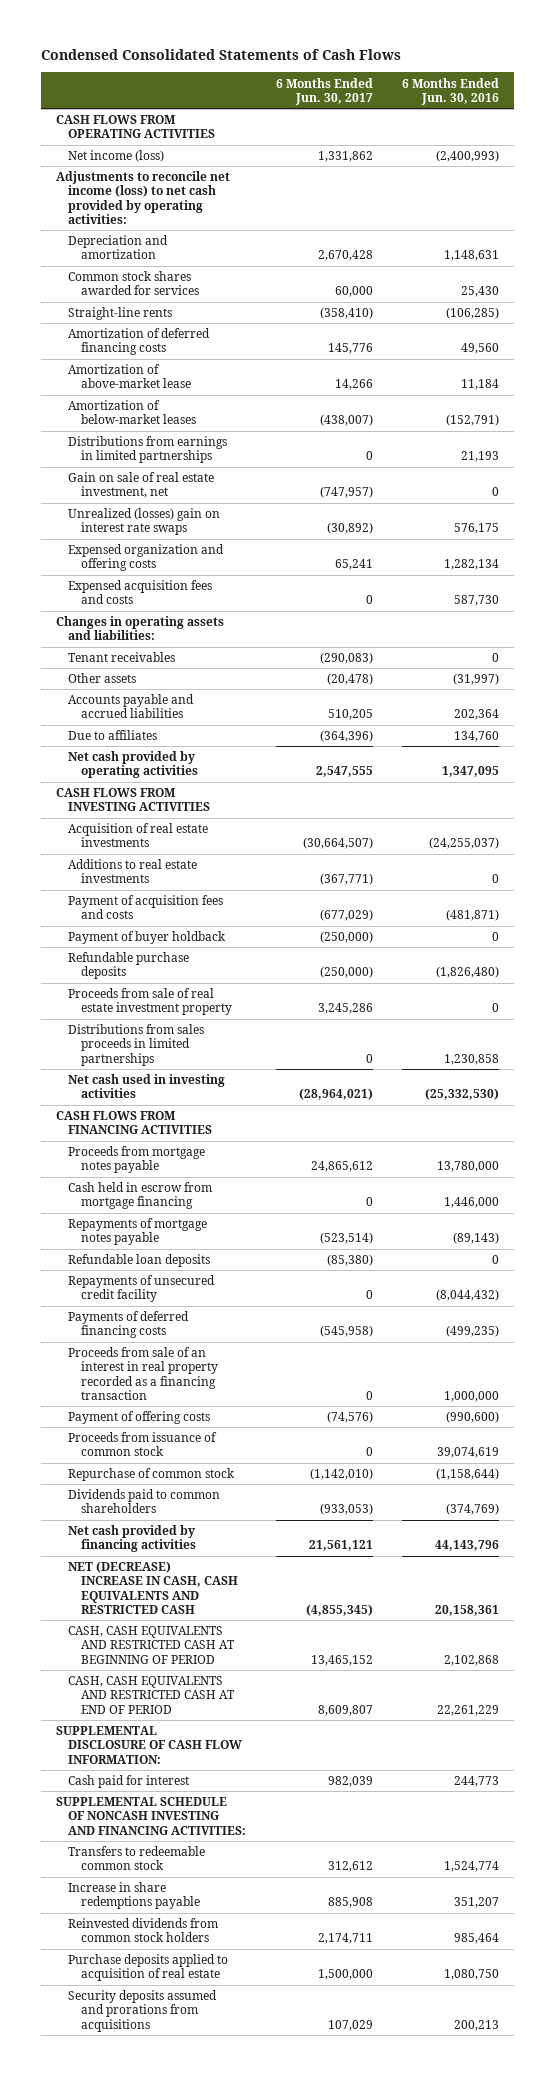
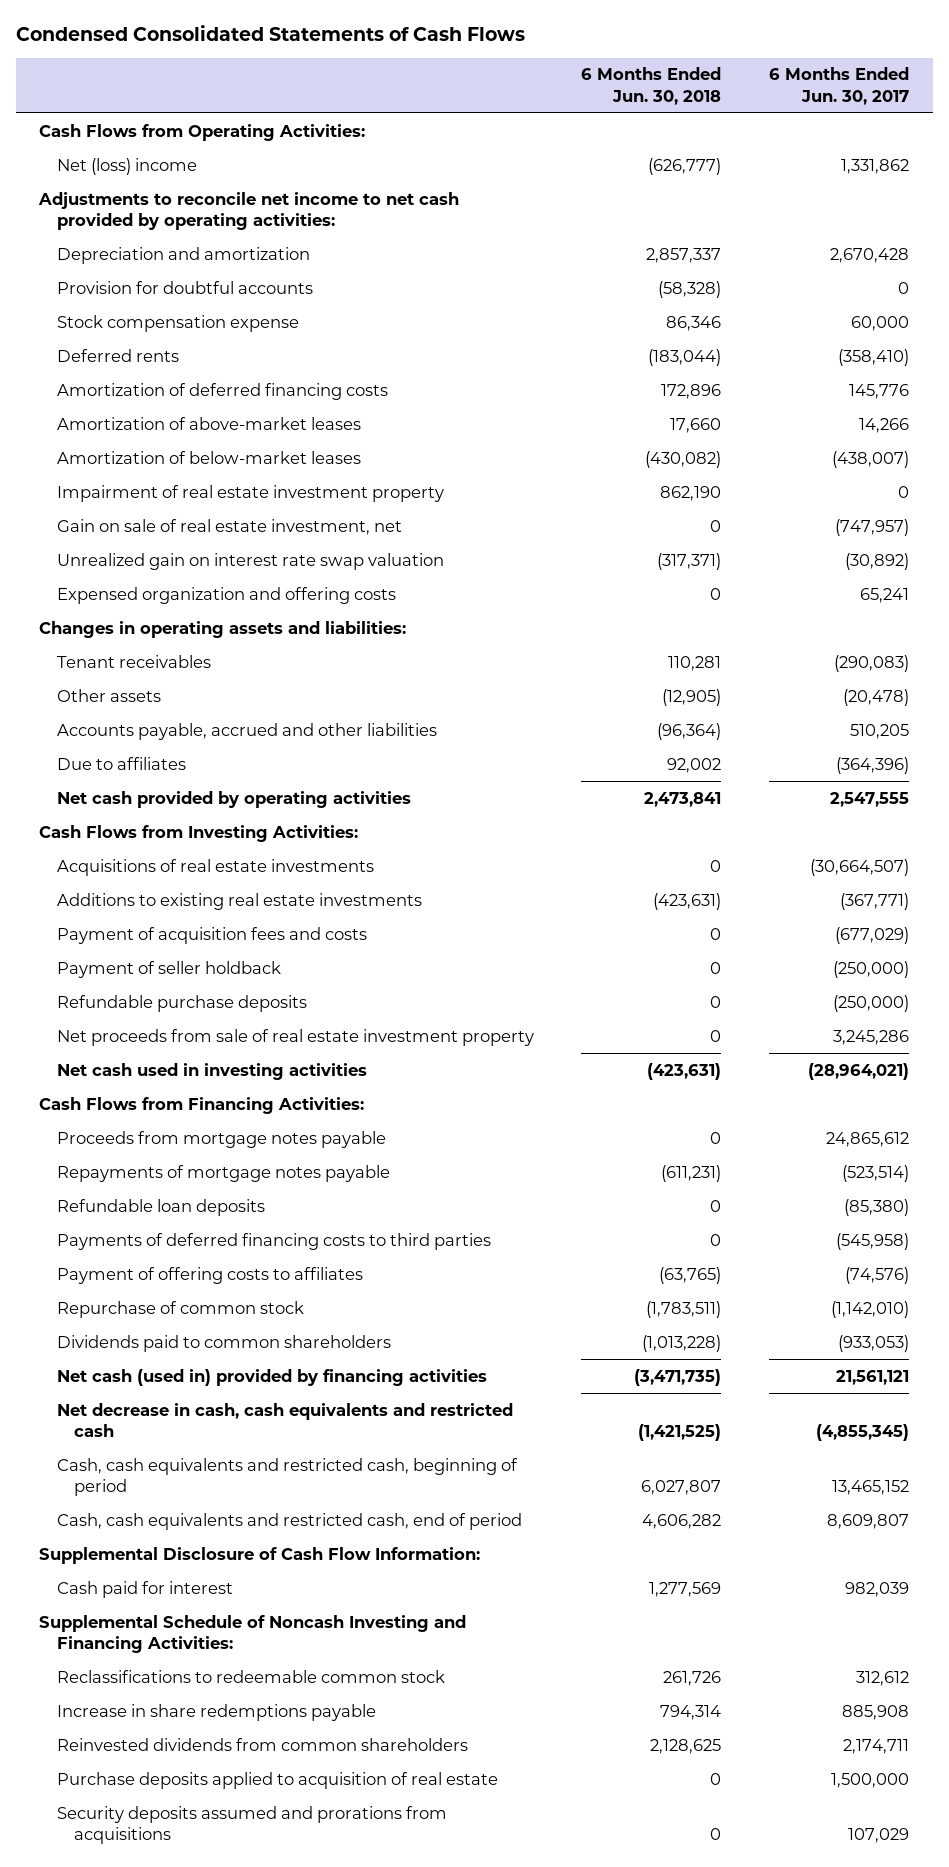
- | 6 Months Ended Jun. 30, 2017 | 6 Months Ended Jun. 30, 2016
+ | 6 Months Ended Jun. 30, 2018 | 6 Months Ended Jun. 30, 2017
- CASH FLOWS FROM OPERATING ACTIVITIES
- Net income (loss) | 1,331,862 | (2,400,993)
- Adjustments to reconcile net income (loss) to net cash provided by operating activities:
+ Cash Flows from Operating Activities:
+ Net (loss) income | (626,777) | 1,331,862
+ Adjustments to reconcile net income to net cash provided by operating activities:
- Common stock shares awarded for services | 60,000 | 25,430
- Straight-line rents | (358,410) | (106,285)
+ Provision for doubtful accounts | (58,328) | 0
+ Stock compensation expense | 86,346 | 60,000
+ Deferred rents | (183,044) | (358,410)
- Amortization of above-market lease | 14,266 | 11,184
+ Amortization of above-market leases | 17,660 | 14,266
- Distributions from earnings in limited partnerships | 0 | 21,193
+ Impairment of real estate investment property | 862,190 | 0
- Unrealized (losses) gain on interest rate swaps | (30,892) | 576,175
+ Unrealized gain on interest rate swap valuation | (317,371) | (30,892)
- Expensed acquisition fees and costs | 0 | 587,730
- Accounts payable and accrued liabilities | 510,205 | 202,364
+ Accounts payable, accrued and other liabilities | (96,364) | 510,205
- CASH FLOWS FROM INVESTING ACTIVITIES
- Acquisition of real estate investments | (30,664,507) | (24,255,037)
- Additions to real estate investments | (367,771) | 0
+ Cash Flows from Investing Activities:
+ Acquisitions of real estate investments | 0 | (30,664,507)
+ Additions to existing real estate investments | (423,631) | (367,771)
- Payment of buyer holdback | (250,000) | 0
+ Payment of seller holdback | 0 | (250,000)
- Proceeds from sale of real estate investment property | 3,245,286 | 0
- Distributions from sales proceeds in limited partnerships | 0 | 1,230,858
+ Net proceeds from sale of real estate investment property | 0 | 3,245,286
- CASH FLOWS FROM FINANCING ACTIVITIES
+ Cash Flows from Financing Activities:
- Cash held in escrow from mortgage financing | 0 | 1,446,000
- Repayments of unsecured credit facility | 0 | (8,044,432)
- Payments of deferred financing costs | (545,958) | (499,235)
- Proceeds from sale of an interest in real property recorded as a financing transaction | 0 | 1,000,000
- Payment of offering costs | (74,576) | (990,600)
- Proceeds from issuance of common stock | 0 | 39,074,619
+ Payments of deferred financing costs to third parties | 0 | (545,958)
+ Payment of offering costs to affiliates | (63,765) | (74,576)
- Net cash provided by financing activities | 21,561,121 | 44,143,796
- NET (DECREASE) INCREASE IN CASH, CASH EQUIVALENTS AND RESTRICTED CASH | (4,855,345) | 20,158,361
- CASH, CASH EQUIVALENTS AND RESTRICTED CASH AT BEGINNING OF PERIOD | 13,465,152 | 2,102,868
- CASH, CASH EQUIVALENTS AND RESTRICTED CASH AT END OF PERIOD | 8,609,807 | 22,261,229
- SUPPLEMENTAL DISCLOSURE OF CASH FLOW INFORMATION:
+ Net cash (used in) provided by financing activities | (3,471,735) | 21,561,121
+ Net decrease in cash, cash equivalents and restricted cash | (1,421,525) | (4,855,345)
+ Cash, cash equivalents and restricted cash, beginning of period | 6,027,807 | 13,465,152
+ Cash, cash equivalents and restricted cash, end of period | 4,606,282 | 8,609,807
+ Supplemental Disclosure of Cash Flow Information:
- SUPPLEMENTAL SCHEDULE OF NONCASH INVESTING AND FINANCING ACTIVITIES:
- Transfers to redeemable common stock | 312,612 | 1,524,774
+ Supplemental Schedule of Noncash Investing and Financing Activities:
+ Reclassifications to redeemable common stock | 261,726 | 312,612
- Reinvested dividends from common stock holders | 2,174,711 | 985,464
+ Reinvested dividends from common shareholders | 2,128,625 | 2,174,711

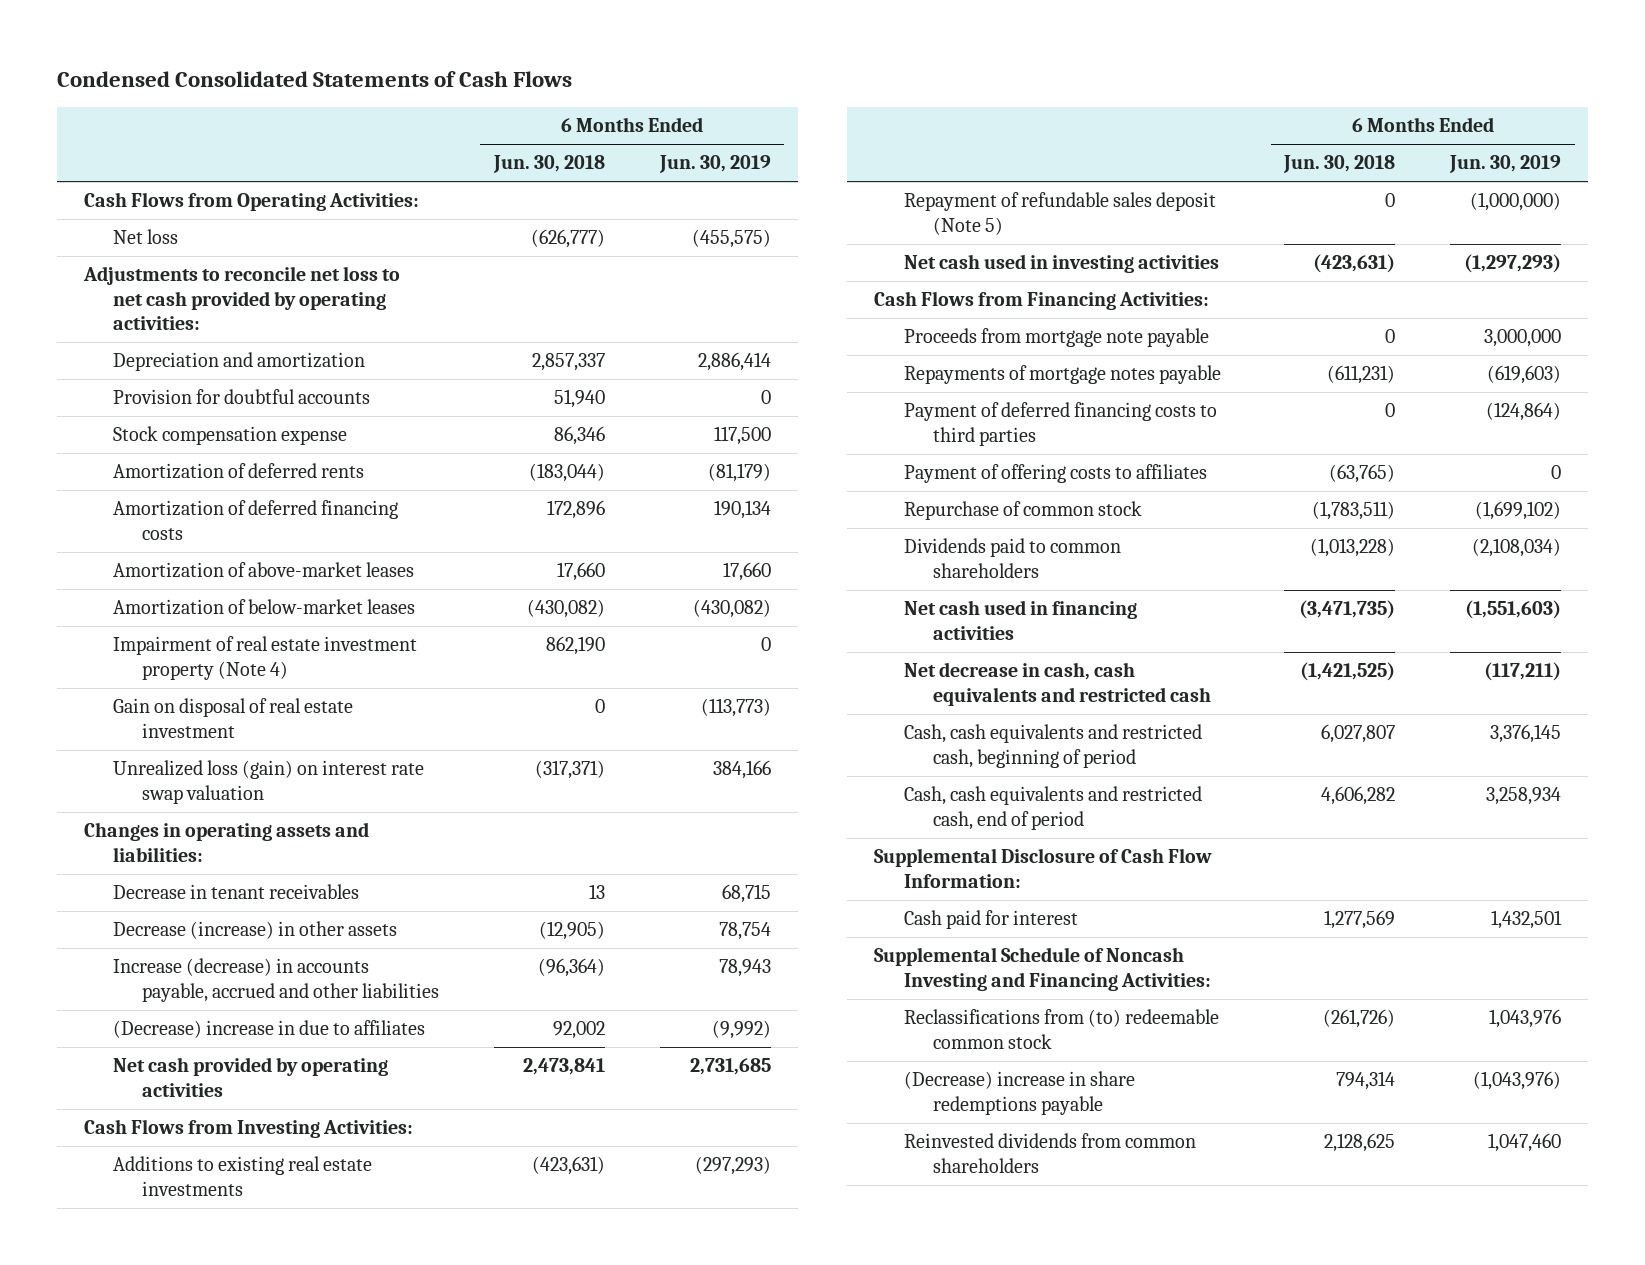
- | 6 Months Ended Jun. 30, 2018 | 6 Months Ended Jun. 30, 2017
+ | 6 Months Ended Jun. 30, 2018 | 6 Months Ended Jun. 30, 2019
- Net (loss) income | (626,777) | 1,331,862
- Adjustments to reconcile net income to net cash provided by operating activities:
+ Net loss | (626,777) | (455,575)
+ Adjustments to reconcile net loss to net cash provided by operating activities:
- Provision for doubtful accounts | (58,328) | 0
+ Provision for doubtful accounts | 51,940 | 0
- Deferred rents | (183,044) | (358,410)
+ Amortization of deferred rents | (183,044) | (81,179)
- Impairment of real estate investment property | 862,190 | 0
- Gain on sale of real estate investment, net | 0 | (747,957)
- Unrealized gain on interest rate swap valuation | (317,371) | (30,892)
- Expensed organization and offering costs | 0 | 65,241
+ Impairment of real estate investment property (Note 4) | 862,190 | 0
+ Gain on disposal of real estate investment | 0 | (113,773)
+ Unrealized loss (gain) on interest rate swap valuation | (317,371) | 384,166
- Tenant receivables | 110,281 | (290,083)
- Other assets | (12,905) | (20,478)
- Accounts payable, accrued and other liabilities | (96,364) | 510,205
- Due to affiliates | 92,002 | (364,396)
+ Decrease in tenant receivables | 13 | 68,715
+ Decrease (increase) in other assets | (12,905) | 78,754
+ Increase (decrease) in accounts payable, accrued and other liabilities | (96,364) | 78,943
+ (Decrease) increase in due to affiliates | 92,002 | (9,992)
- Acquisitions of real estate investments | 0 | (30,664,507)
- Payment of acquisition fees and costs | 0 | (677,029)
- Payment of seller holdback | 0 | (250,000)
- Refundable purchase deposits | 0 | (250,000)
- Net proceeds from sale of real estate investment property | 0 | 3,245,286
+ Repayment of refundable sales deposit (Note 5) | 0 | (1,000,000)
- Proceeds from mortgage notes payable | 0 | 24,865,612
+ Proceeds from mortgage note payable | 0 | 3,000,000
- Refundable loan deposits | 0 | (85,380)
- Payments of deferred financing costs to third parties | 0 | (545,958)
+ Payment of deferred financing costs to third parties | 0 | (124,864)
- Net cash (used in) provided by financing activities | (3,471,735) | 21,561,121
+ Net cash used in financing activities | (3,471,735) | (1,551,603)
- Reclassifications to redeemable common stock | 261,726 | 312,612
- Increase in share redemptions payable | 794,314 | 885,908
+ Reclassifications from (to) redeemable common stock | (261,726) | 1,043,976
+ (Decrease) increase in share redemptions payable | 794,314 | (1,043,976)
- Purchase deposits applied to acquisition of real estate | 0 | 1,500,000
- Security deposits assumed and prorations from acquisitions | 0 | 107,029

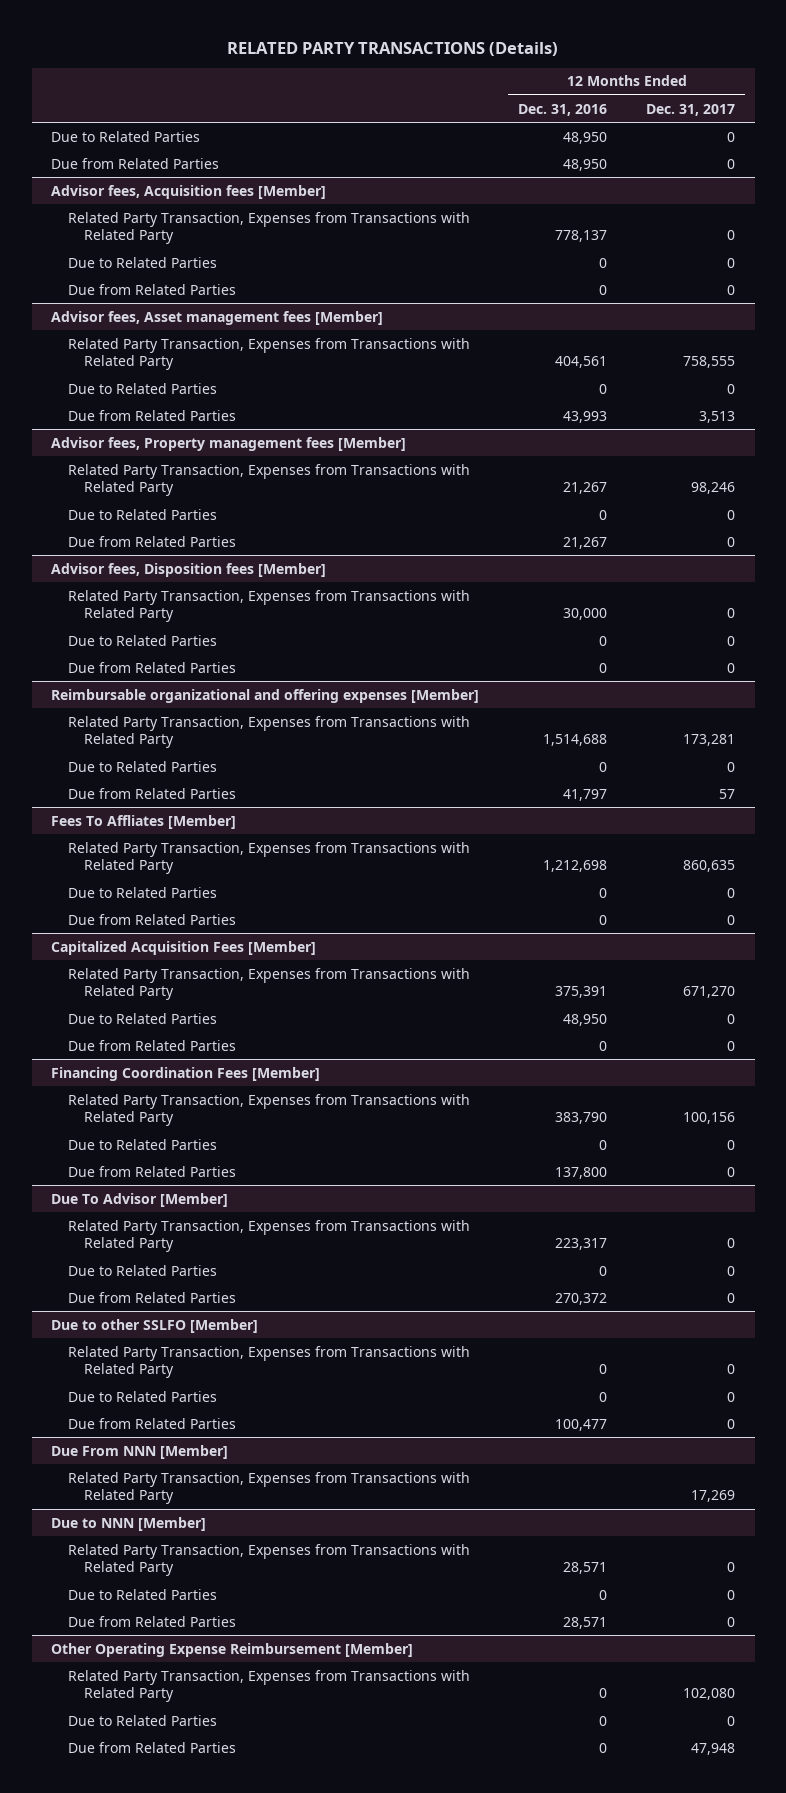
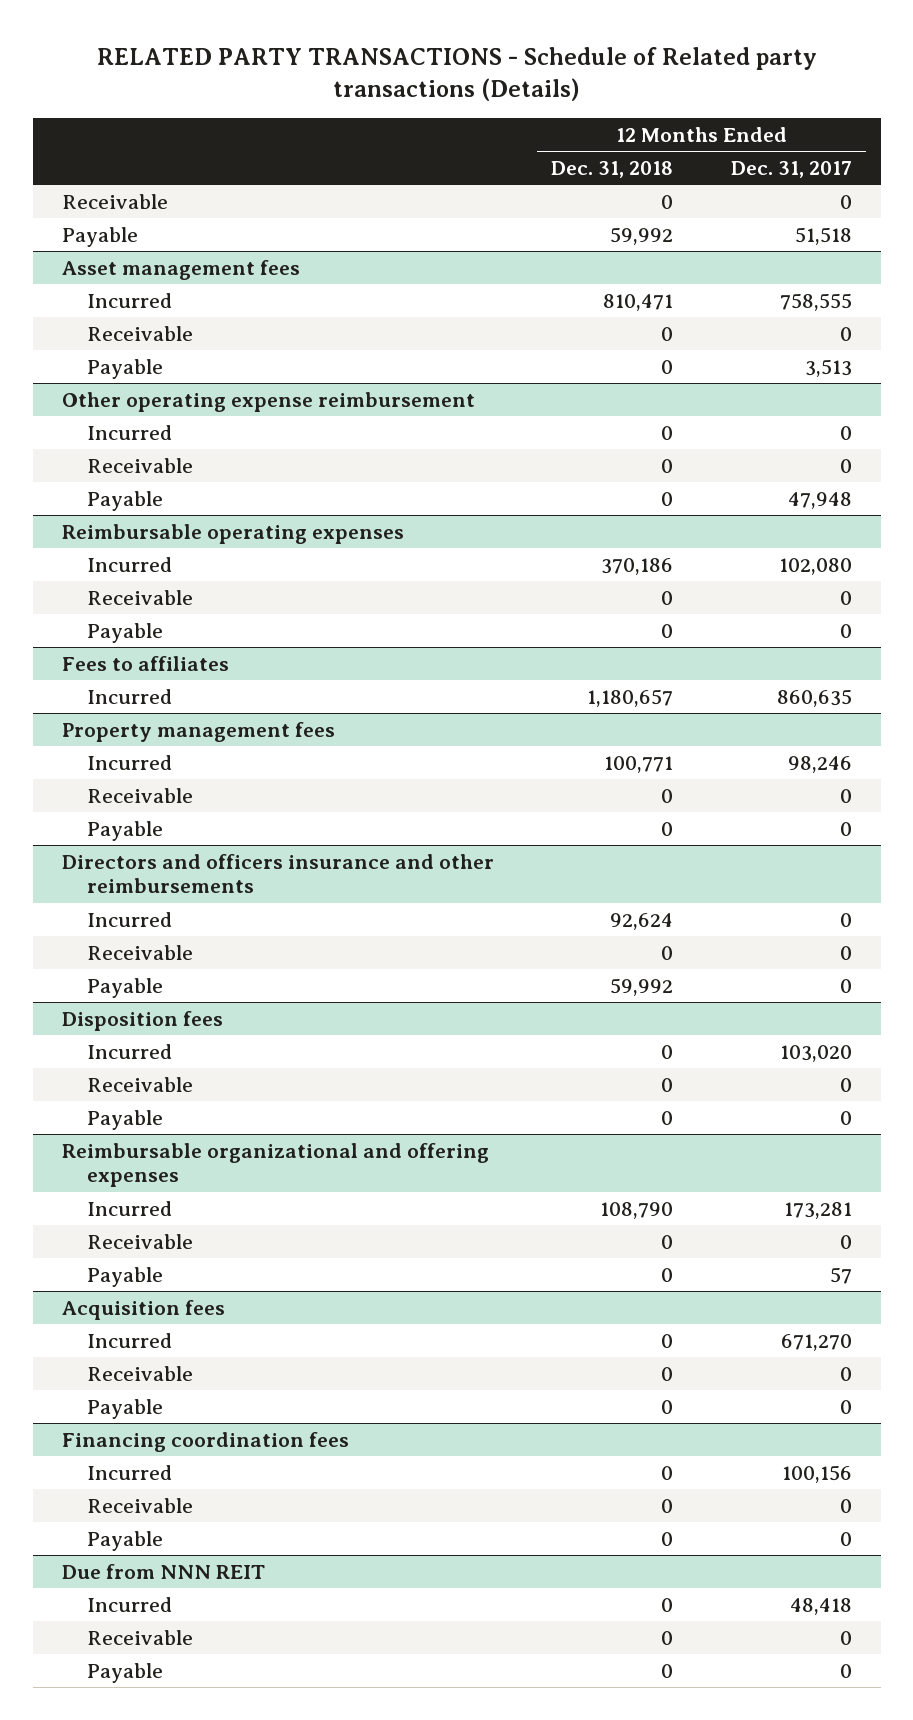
- RELATED PARTY TRANSACTIONS (Details)
+ RELATED PARTY TRANSACTIONS - Schedule of Related party transactions (Details)
- | 12 Months Ended Dec. 31, 2016 | 12 Months Ended Dec. 31, 2017
+ | 12 Months Ended Dec. 31, 2018 | 12 Months Ended Dec. 31, 2017
- Due to Related Parties | 48,950 | 0
- Due from Related Parties | 48,950 | 0
- Advisor fees, Acquisition fees [Member]
- Related Party Transaction, Expenses from Transactions with Related Party | 778,137 | 0
- Due to Related Parties | 0 | 0
- Due from Related Parties | 0 | 0
- Advisor fees, Asset management fees [Member]
- Related Party Transaction, Expenses from Transactions with Related Party | 404,561 | 758,555
- Due to Related Parties | 0 | 0
- Due from Related Parties | 43,993 | 3,513
- Advisor fees, Property management fees [Member]
- Related Party Transaction, Expenses from Transactions with Related Party | 21,267 | 98,246
- Due to Related Parties | 0 | 0
- Due from Related Parties | 21,267 | 0
- Advisor fees, Disposition fees [Member]
- Related Party Transaction, Expenses from Transactions with Related Party | 30,000 | 0
- Due to Related Parties | 0 | 0
- Due from Related Parties | 0 | 0
- Reimbursable organizational and offering expenses [Member]
- Related Party Transaction, Expenses from Transactions with Related Party | 1,514,688 | 173,281
- Due to Related Parties | 0 | 0
- Due from Related Parties | 41,797 | 57
- Fees To Affliates [Member]
- Related Party Transaction, Expenses from Transactions with Related Party | 1,212,698 | 860,635
- Due to Related Parties | 0 | 0
- Due from Related Parties | 0 | 0
- Capitalized Acquisition Fees [Member]
- Related Party Transaction, Expenses from Transactions with Related Party | 375,391 | 671,270
- Due to Related Parties | 48,950 | 0
- Due from Related Parties | 0 | 0
- Financing Coordination Fees [Member]
- Related Party Transaction, Expenses from Transactions with Related Party | 383,790 | 100,156
- Due to Related Parties | 0 | 0
- Due from Related Parties | 137,800 | 0
- Due To Advisor [Member]
- Related Party Transaction, Expenses from Transactions with Related Party | 223,317 | 0
- Due to Related Parties | 0 | 0
- Due from Related Parties | 270,372 | 0
- Due to other SSLFO [Member]
- Related Party Transaction, Expenses from Transactions with Related Party | 0 | 0
- Due to Related Parties | 0 | 0
- Due from Related Parties | 100,477 | 0
- Due From NNN [Member]
- Related Party Transaction, Expenses from Transactions with Related Party | | 17,269
- Due to NNN [Member]
- Related Party Transaction, Expenses from Transactions with Related Party | 28,571 | 0
- Due to Related Parties | 0 | 0
- Due from Related Parties | 28,571 | 0
- Other Operating Expense Reimbursement [Member]
- Related Party Transaction, Expenses from Transactions with Related Party | 0 | 102,080
- Due to Related Parties | 0 | 0
- Due from Related Parties | 0 | 47,948
+ Receivable | 0 | 0
+ Payable | 59,992 | 51,518
+ Asset management fees
+ Incurred | 810,471 | 758,555
+ Receivable | 0 | 0
+ Payable | 0 | 3,513
+ Other operating expense reimbursement
+ Incurred | 0 | 0
+ Receivable | 0 | 0
+ Payable | 0 | 47,948
+ Reimbursable operating expenses
+ Incurred | 370,186 | 102,080
+ Receivable | 0 | 0
+ Payable | 0 | 0
+ Fees to affiliates
+ Incurred | 1,180,657 | 860,635
+ Property management fees
+ Incurred | 100,771 | 98,246
+ Receivable | 0 | 0
+ Payable | 0 | 0
+ Directors and officers insurance and other reimbursements
+ Incurred | 92,624 | 0
+ Receivable | 0 | 0
+ Payable | 59,992 | 0
+ Disposition fees
+ Incurred | 0 | 103,020
+ Receivable | 0 | 0
+ Payable | 0 | 0
+ Reimbursable organizational and offering expenses
+ Incurred | 108,790 | 173,281
+ Receivable | 0 | 0
+ Payable | 0 | 57
+ Acquisition fees
+ Incurred | 0 | 671,270
+ Receivable | 0 | 0
+ Payable | 0 | 0
+ Financing coordination fees
+ Incurred | 0 | 100,156
+ Receivable | 0 | 0
+ Payable | 0 | 0
+ Due from NNN REIT
+ Incurred | 0 | 48,418
+ Receivable | 0 | 0
+ Payable | 0 | 0

